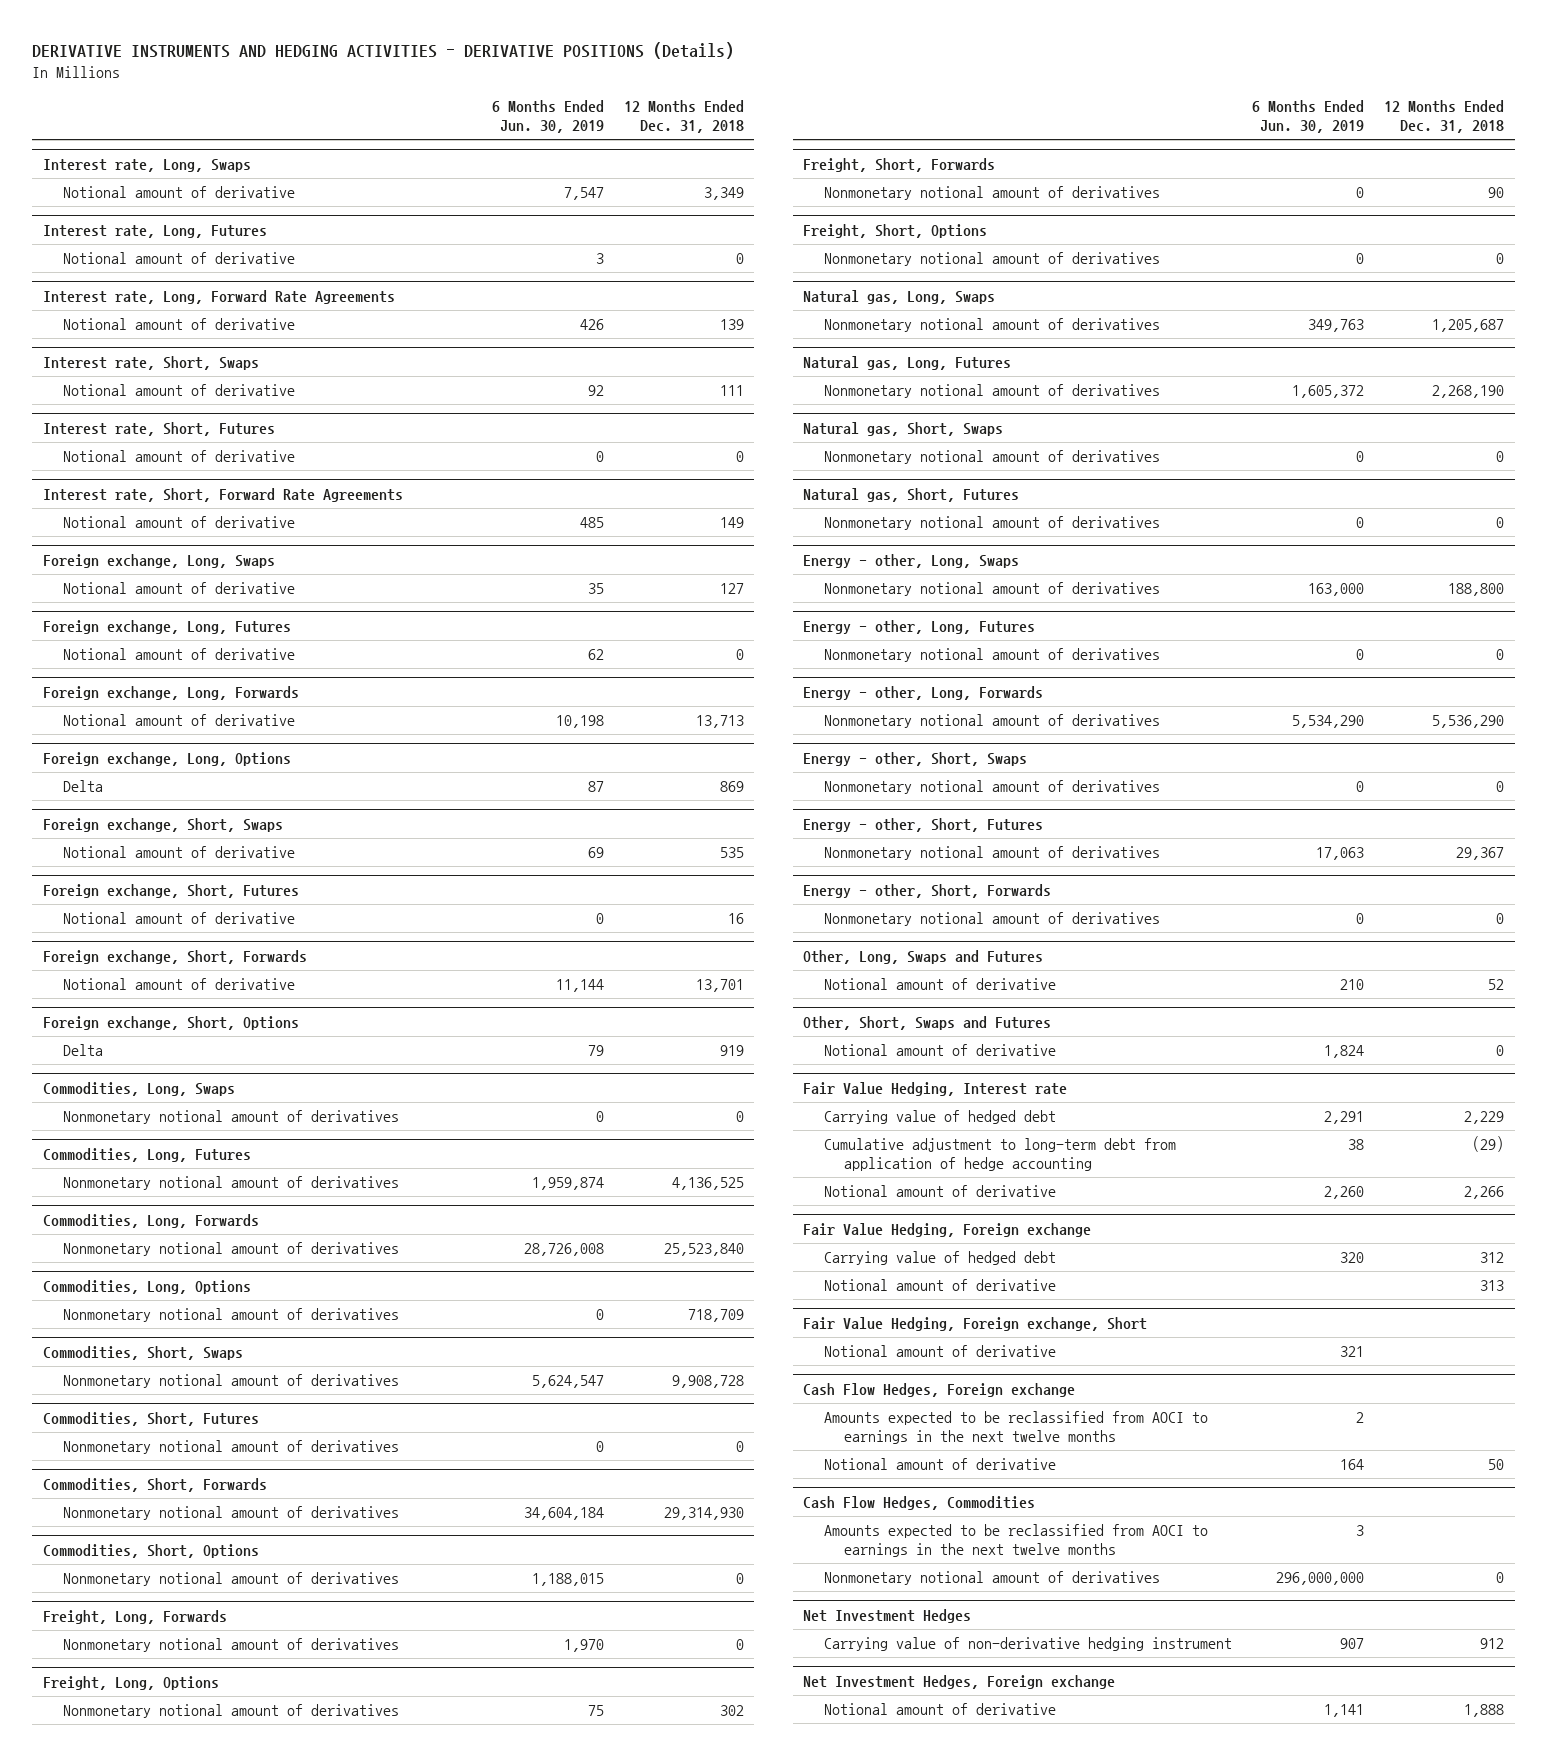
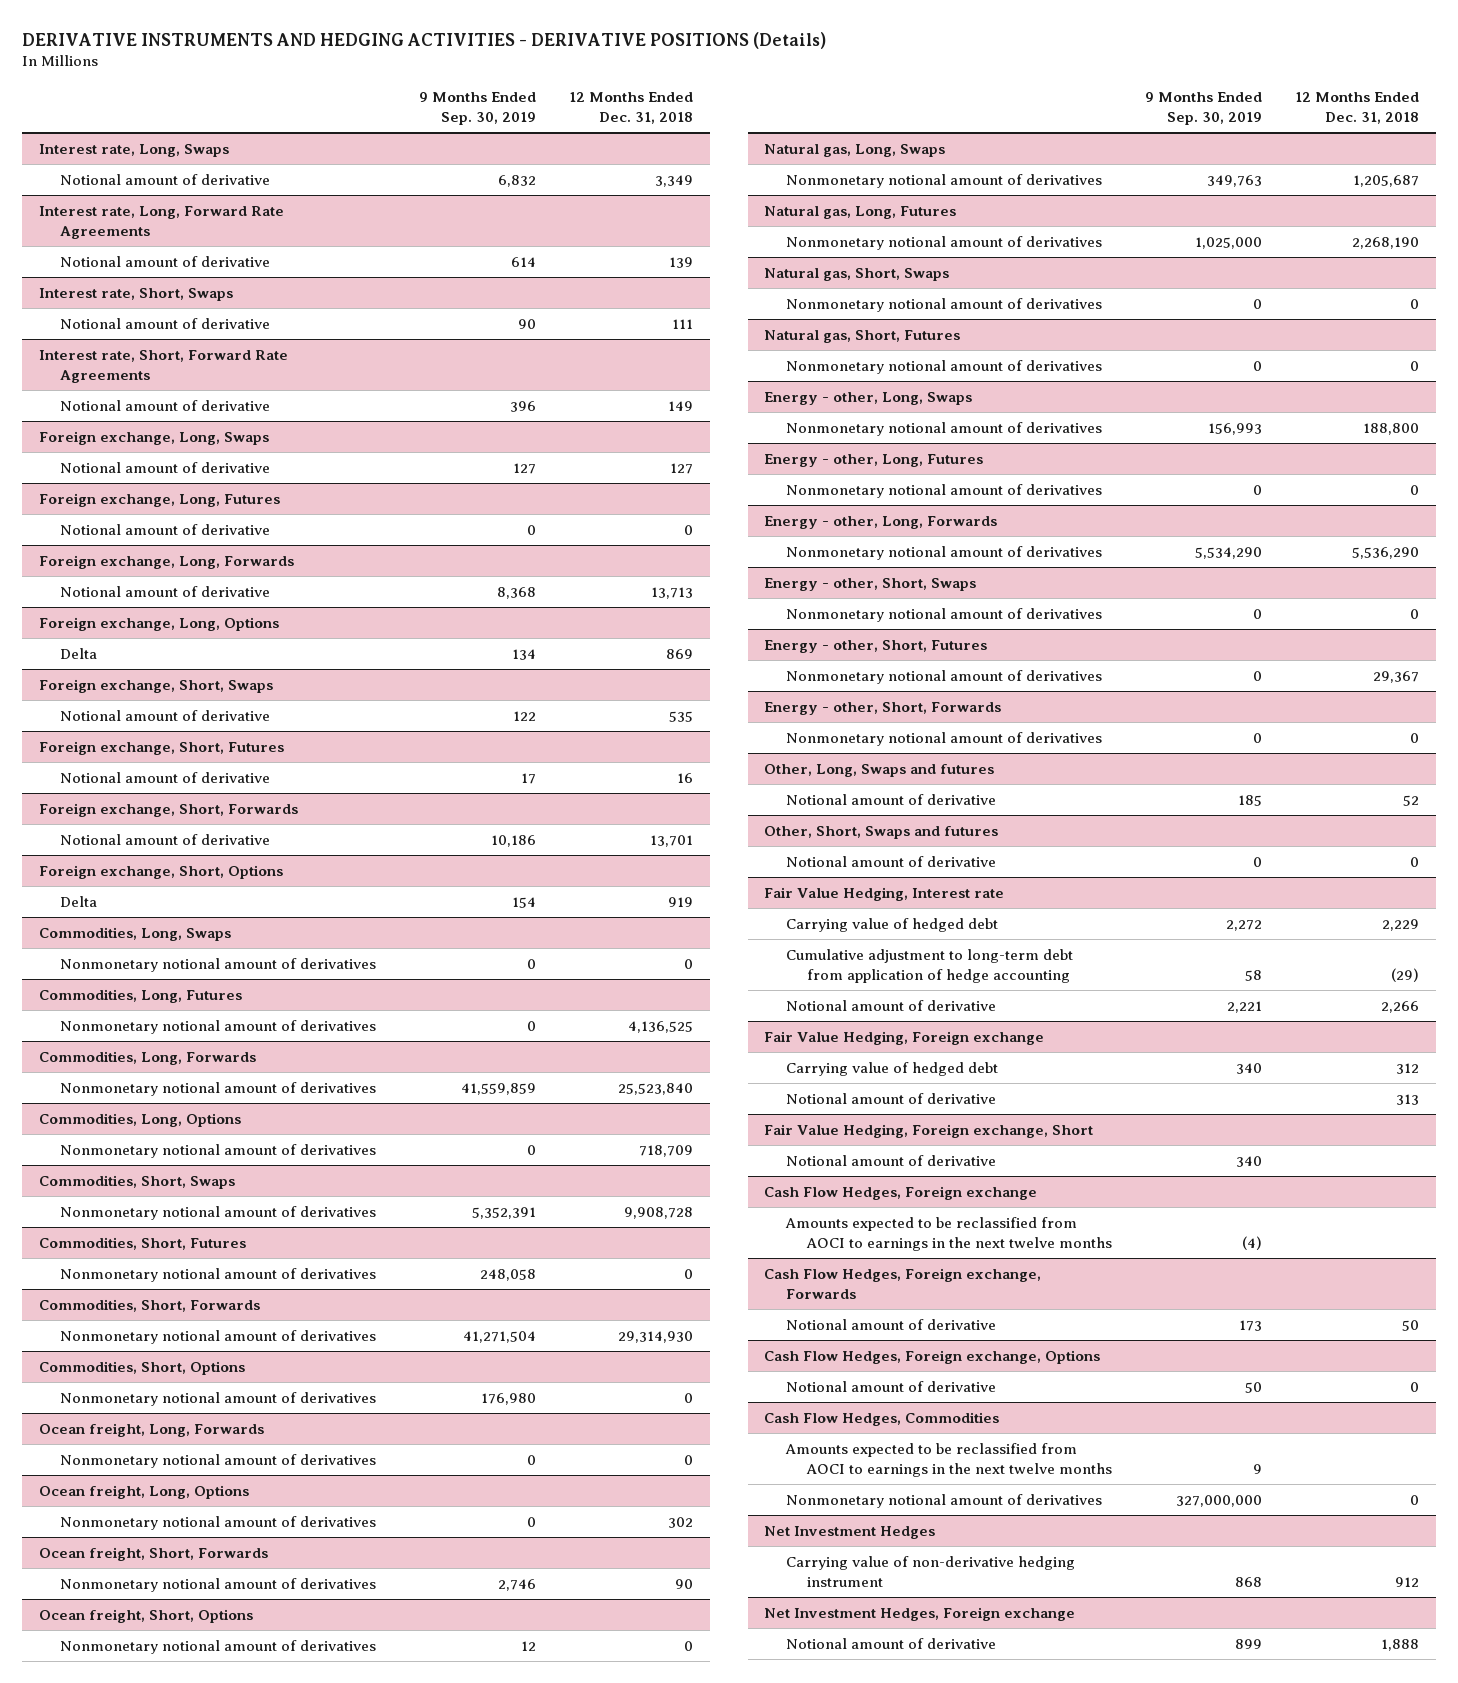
- | 6 Months Ended Jun. 30, 2019 | 12 Months Ended Dec. 31, 2018
+ | 9 Months Ended Sep. 30, 2019 | 12 Months Ended Dec. 31, 2018
- Interest rate, Long, Futures
- Notional amount of derivative | 3 | 0
- Interest rate, Short, Futures
- Notional amount of derivative | 0 | 0
- Freight, Long, Forwards
+ Ocean freight, Long, Forwards
- Freight, Long, Options
+ Ocean freight, Long, Options
- Freight, Short, Forwards
+ Ocean freight, Short, Forwards
- Freight, Short, Options
+ Ocean freight, Short, Options
- Other, Long, Swaps and Futures
+ Other, Long, Swaps and futures
- Other, Short, Swaps and Futures
+ Other, Short, Swaps and futures
+ Cash Flow Hedges, Foreign exchange, Forwards
+ Cash Flow Hedges, Foreign exchange, Options
+ Notional amount of derivative | 50 | 0

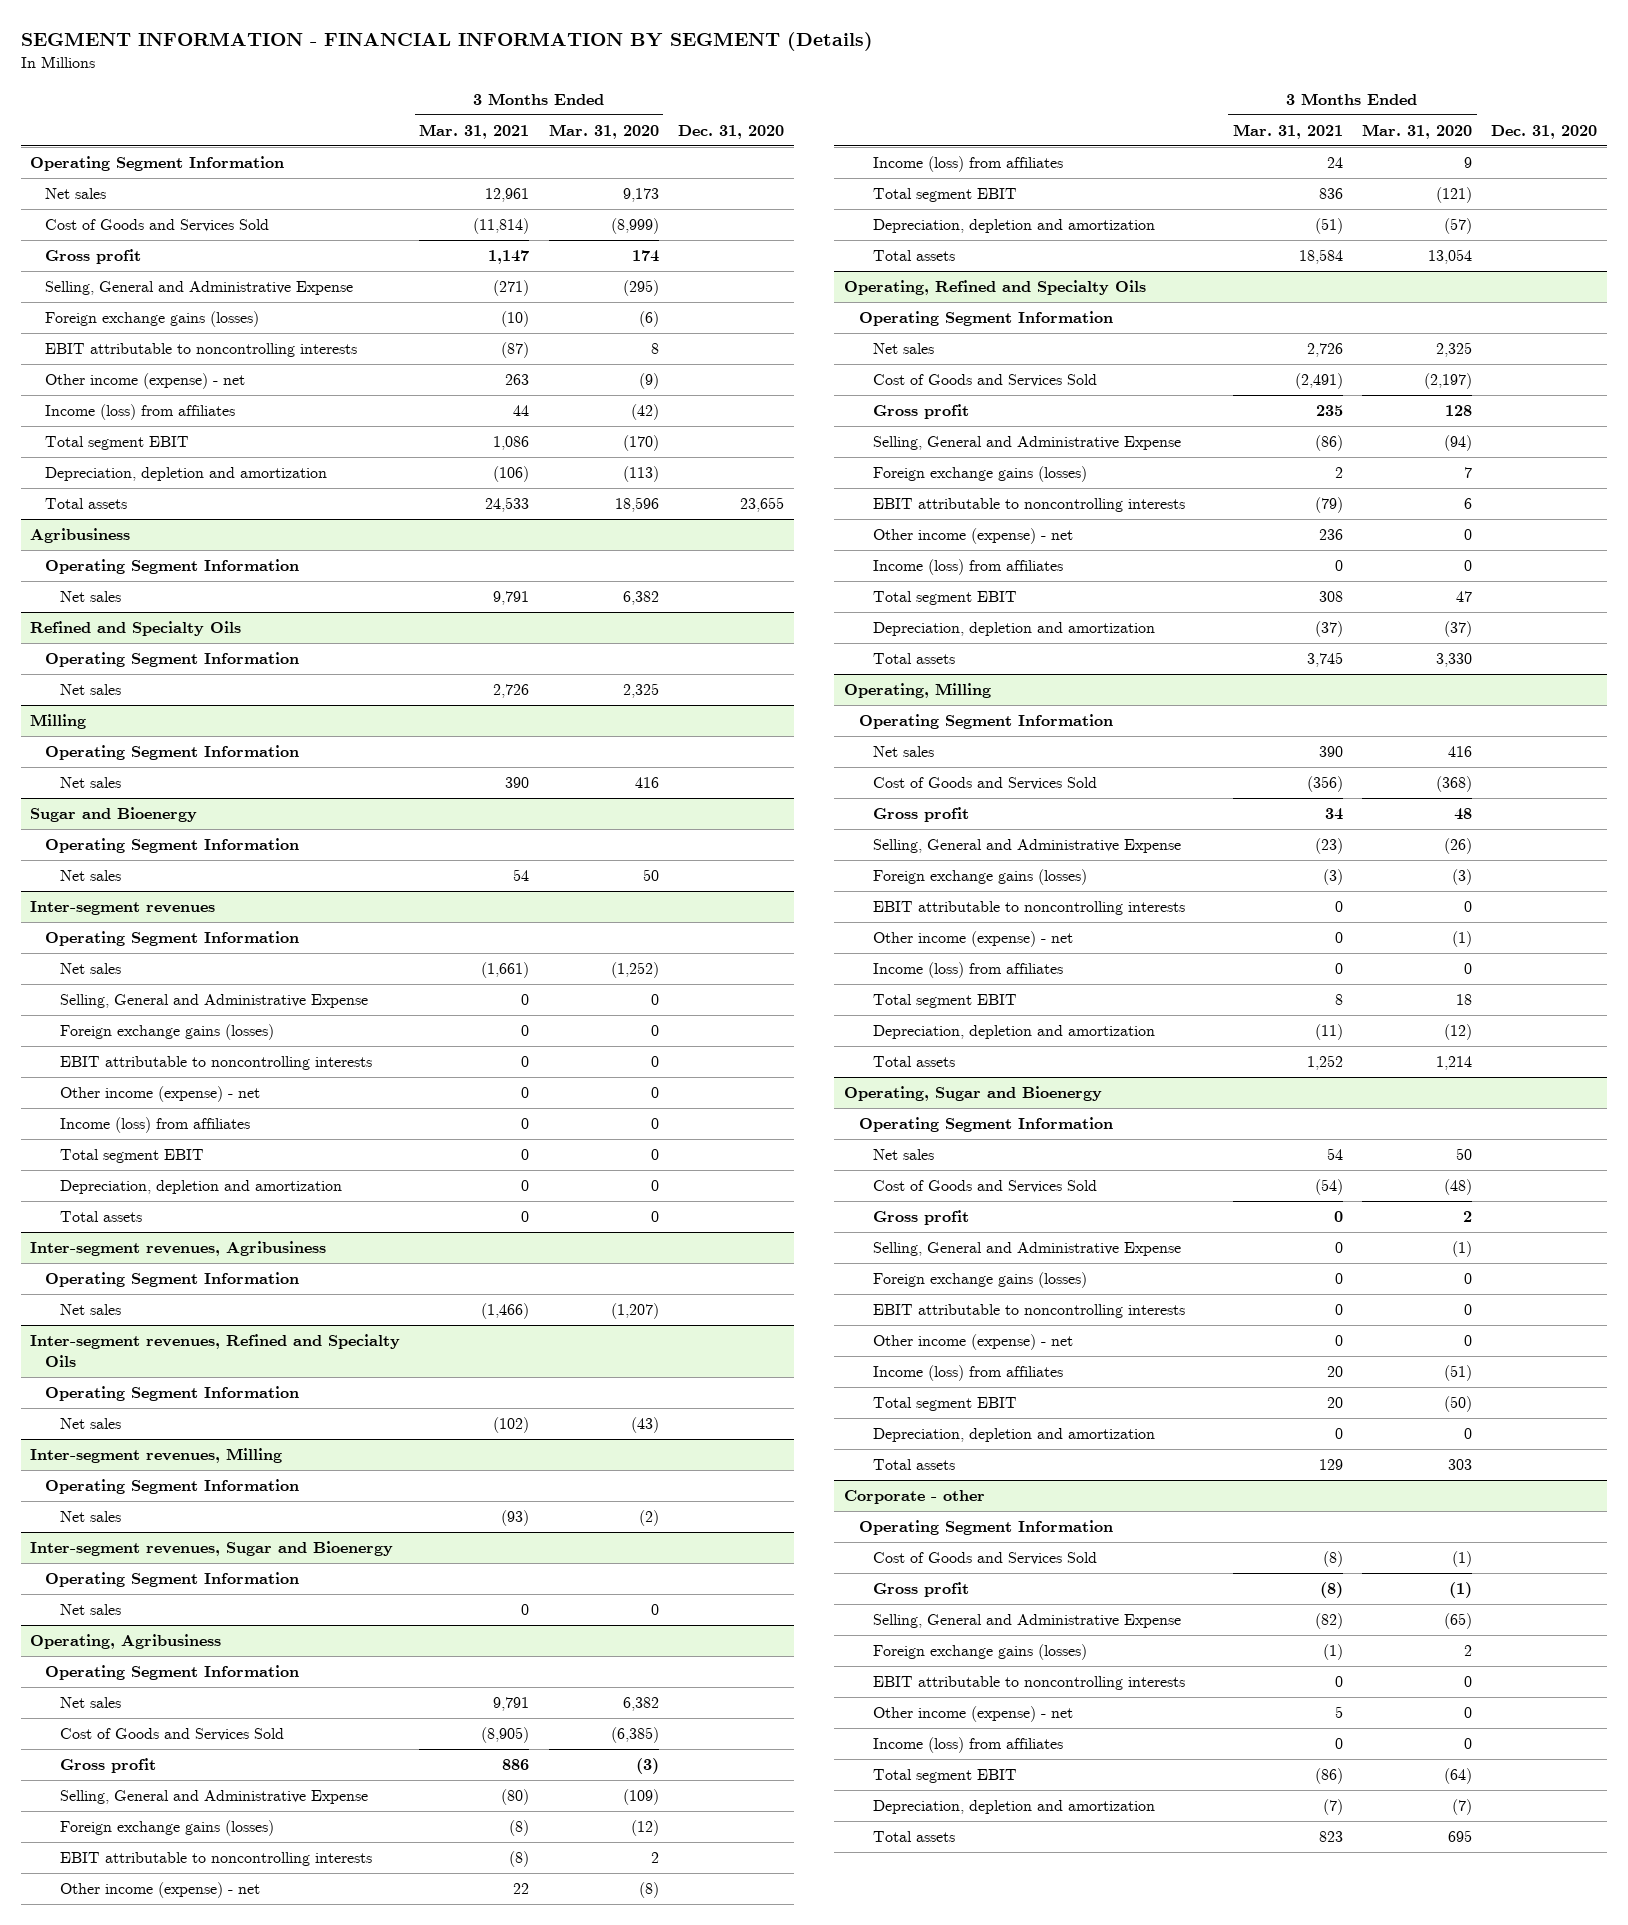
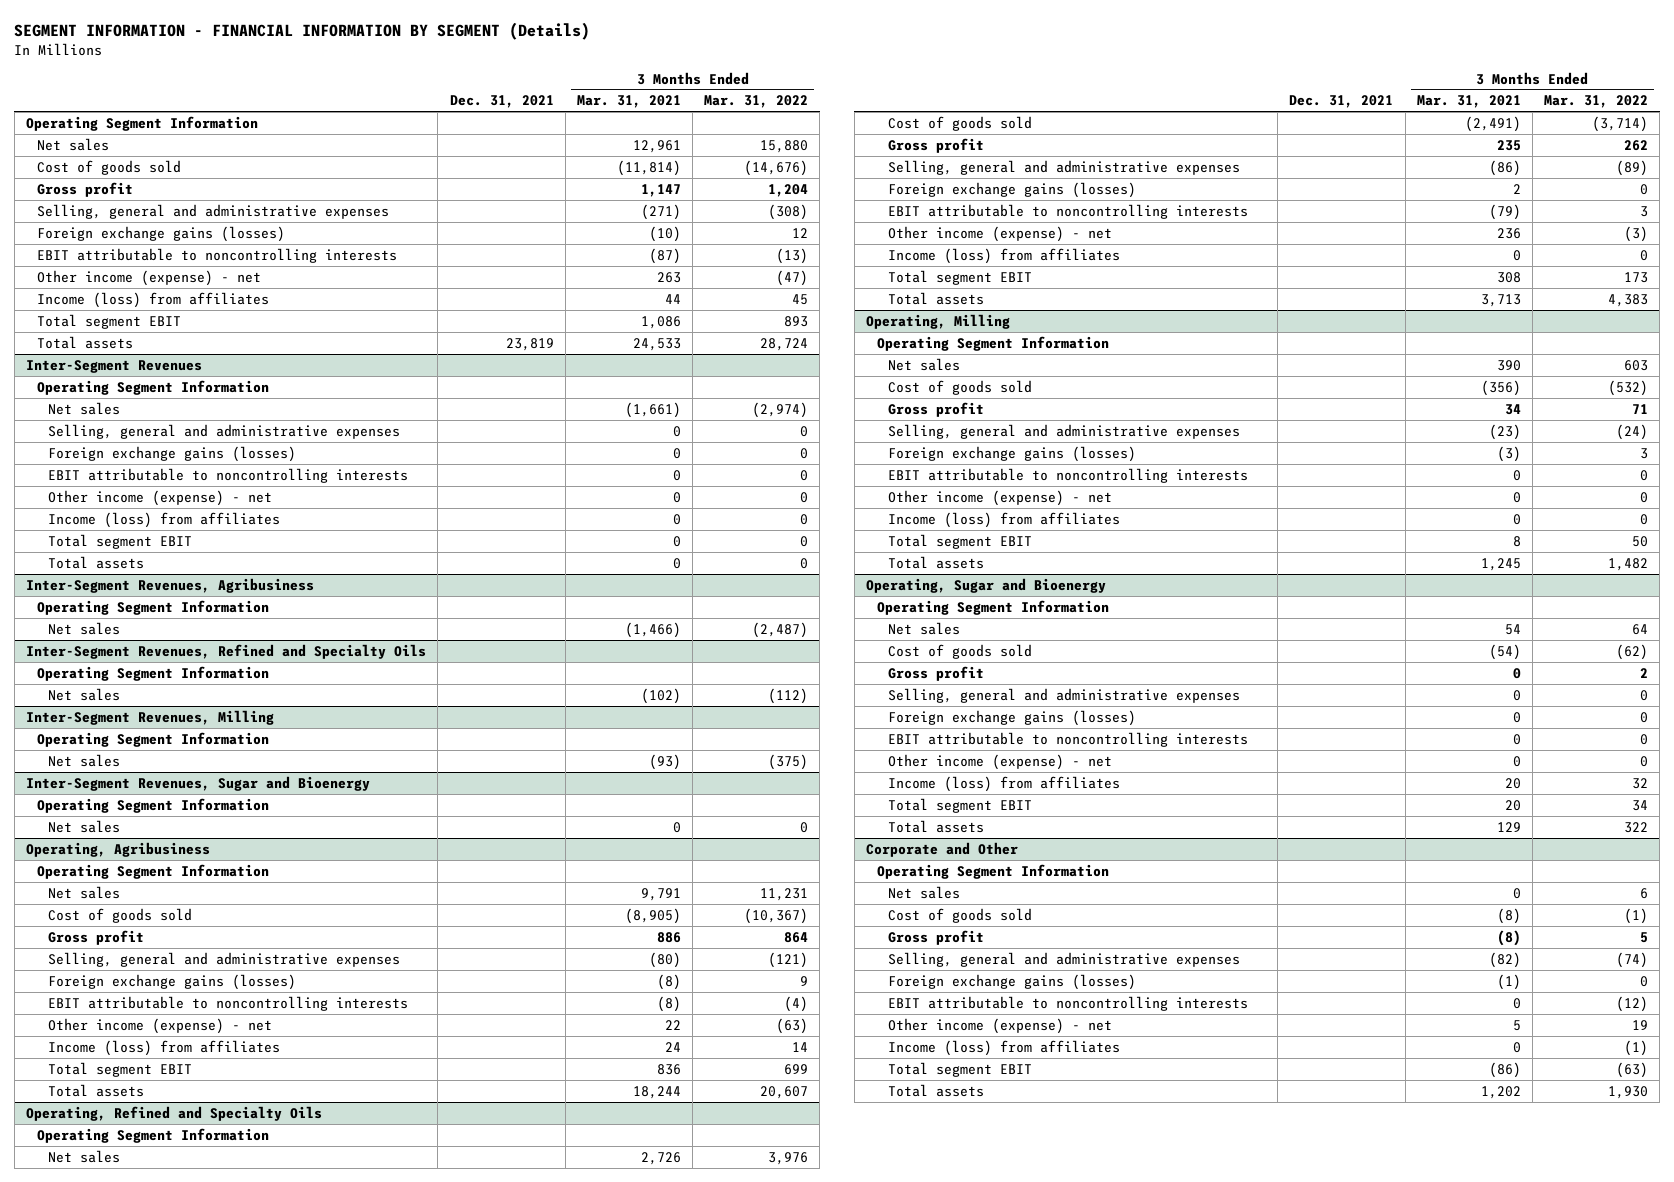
- | 3 Months Ended Mar. 31, 2021 | 3 Months Ended Mar. 31, 2020 | Dec. 31, 2020
+ | Dec. 31, 2021 | 3 Months Ended Mar. 31, 2021 | 3 Months Ended Mar. 31, 2022
- Cost of Goods and Services Sold | (11,814) | (8,999) |
+ Cost of goods sold | | (11,814) | (14,676)
- Selling, General and Administrative Expense | (271) | (295) |
+ Selling, general and administrative expenses | | (271) | (308)
- Depreciation, depletion and amortization | (106) | (113) |
- Agribusiness
- Operating Segment Information
- Net sales | 9,791 | 6,382 |
- Refined and Specialty Oils
- Operating Segment Information
- Net sales | 2,726 | 2,325 |
- Milling
- Operating Segment Information
- Net sales | 390 | 416 |
- Sugar and Bioenergy
- Operating Segment Information
- Net sales | 54 | 50 |
- Inter-segment revenues
+ Inter-Segment Revenues
- Selling, General and Administrative Expense | 0 | 0 |
+ Selling, general and administrative expenses | | 0 | 0
- Depreciation, depletion and amortization | 0 | 0 |
- Inter-segment revenues, Agribusiness
+ Inter-Segment Revenues, Agribusiness
- Inter-segment revenues, Refined and Specialty Oils
+ Inter-Segment Revenues, Refined and Specialty Oils
- Inter-segment revenues, Milling
+ Inter-Segment Revenues, Milling
- Inter-segment revenues, Sugar and Bioenergy
+ Inter-Segment Revenues, Sugar and Bioenergy
@ Operating, Agribusiness
- Cost of Goods and Services Sold | (8,905) | (6,385) |
+ Cost of goods sold | | (8,905) | (10,367)
- Selling, General and Administrative Expense | (80) | (109) |
+ Selling, general and administrative expenses | | (80) | (121)
- Depreciation, depletion and amortization | (51) | (57) |
- Total assets | 18,584 | 13,054 |
+ Total assets | | 18,244 | 20,607
@ Operating, Refined and Specialty Oils
- Cost of Goods and Services Sold | (2,491) | (2,197) |
+ Cost of goods sold | | (2,491) | (3,714)
- Selling, General and Administrative Expense | (86) | (94) |
+ Selling, general and administrative expenses | | (86) | (89)
- Depreciation, depletion and amortization | (37) | (37) |
- Total assets | 3,745 | 3,330 |
+ Total assets | | 3,713 | 4,383
@ Operating, Milling
- Cost of Goods and Services Sold | (356) | (368) |
+ Cost of goods sold | | (356) | (532)
- Selling, General and Administrative Expense | (23) | (26) |
+ Selling, general and administrative expenses | | (23) | (24)
- Depreciation, depletion and amortization | (11) | (12) |
- Total assets | 1,252 | 1,214 |
+ Total assets | | 1,245 | 1,482
@ Operating, Sugar and Bioenergy
- Cost of Goods and Services Sold | (54) | (48) |
+ Cost of goods sold | | (54) | (62)
- Selling, General and Administrative Expense | 0 | (1) |
+ Selling, general and administrative expenses | | 0 | 0
- Depreciation, depletion and amortization | 0 | 0 |
- Corporate - other
+ Corporate and Other
- Cost of Goods and Services Sold | (8) | (1) |
+ Net sales | | 0 | 6
+ Cost of goods sold | | (8) | (1)
- Selling, General and Administrative Expense | (82) | (65) |
+ Selling, general and administrative expenses | | (82) | (74)
- Depreciation, depletion and amortization | (7) | (7) |
- Total assets | 823 | 695 |
+ Total assets | | 1,202 | 1,930

